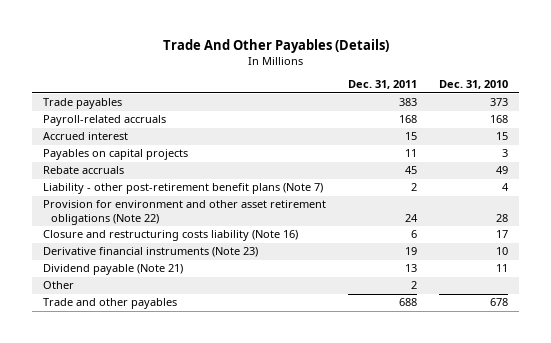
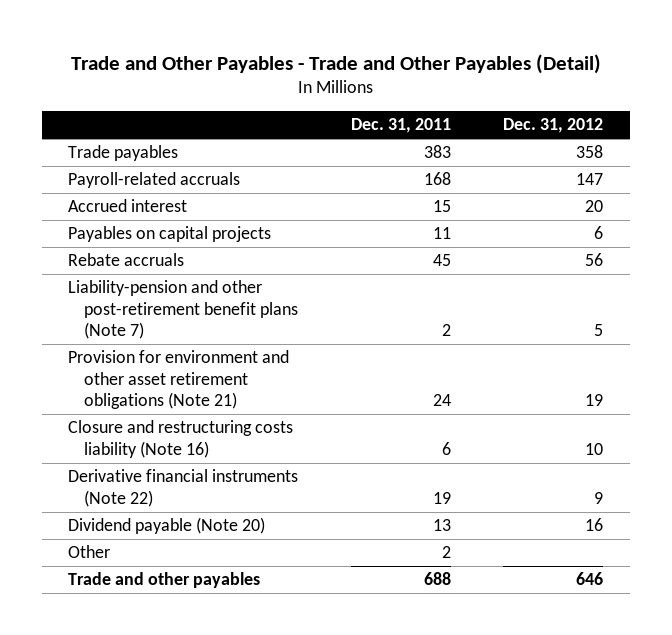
- Trade And Other Payables (Details)
+ Trade and Other Payables - Trade and Other Payables (Detail)
- | Dec. 31, 2011 | Dec. 31, 2010
+ | Dec. 31, 2011 | Dec. 31, 2012
- Liability - other post-retirement benefit plans (Note 7) | 2 | 4
- Provision for environment and other asset retirement obligations (Note 22) | 24 | 28
+ Liability-pension and other post-retirement benefit plans (Note 7) | 2 | 5
+ Provision for environment and other asset retirement obligations (Note 21) | 24 | 19
- Derivative financial instruments (Note 23) | 19 | 10
- Dividend payable (Note 21) | 13 | 11
+ Derivative financial instruments (Note 22) | 19 | 9
+ Dividend payable (Note 20) | 13 | 16

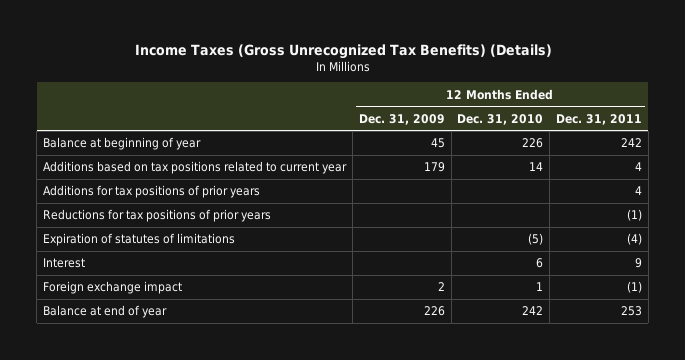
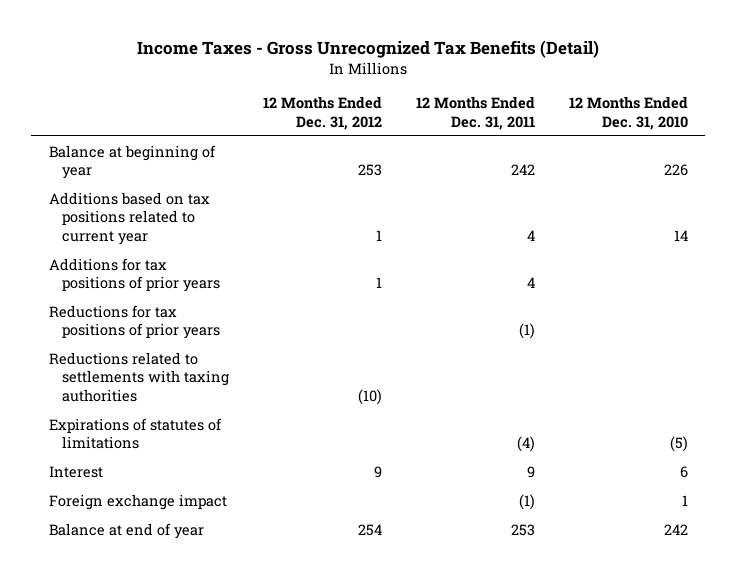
- Income Taxes (Gross Unrecognized Tax Benefits) (Details)
+ Income Taxes - Gross Unrecognized Tax Benefits (Detail)
- | 12 Months Ended Dec. 31, 2009 | 12 Months Ended Dec. 31, 2010 | 12 Months Ended Dec. 31, 2011
+ | 12 Months Ended Dec. 31, 2012 | 12 Months Ended Dec. 31, 2011 | 12 Months Ended Dec. 31, 2010
- Expiration of statutes of limitations | | (5) | (4)
+ Reductions related to settlements with taxing authorities | (10) | |
+ Expirations of statutes of limitations | | (4) | (5)

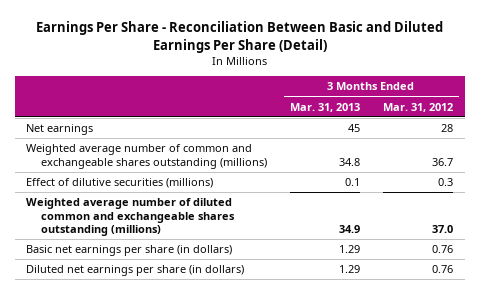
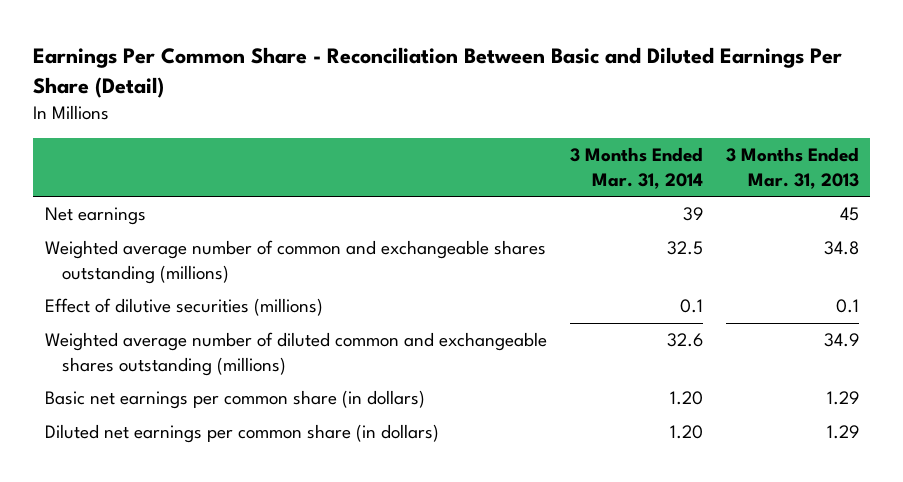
- Earnings Per Share - Reconciliation Between Basic and Diluted Earnings Per Share (Detail)
+ Earnings Per Common Share - Reconciliation Between Basic and Diluted Earnings Per Share (Detail)
- | 3 Months Ended Mar. 31, 2013 | 3 Months Ended Mar. 31, 2012
+ | 3 Months Ended Mar. 31, 2014 | 3 Months Ended Mar. 31, 2013
- Basic net earnings per share (in dollars) | 1.29 | 0.76
- Diluted net earnings per share (in dollars) | 1.29 | 0.76
+ Basic net earnings per common share (in dollars) | 1.20 | 1.29
+ Diluted net earnings per common share (in dollars) | 1.20 | 1.29

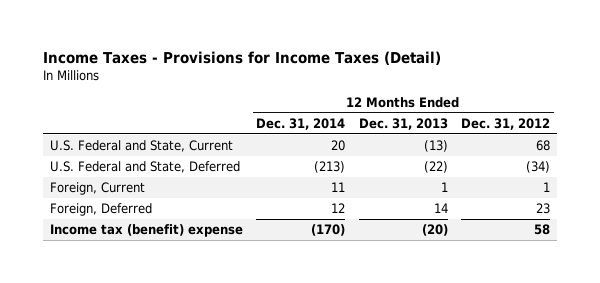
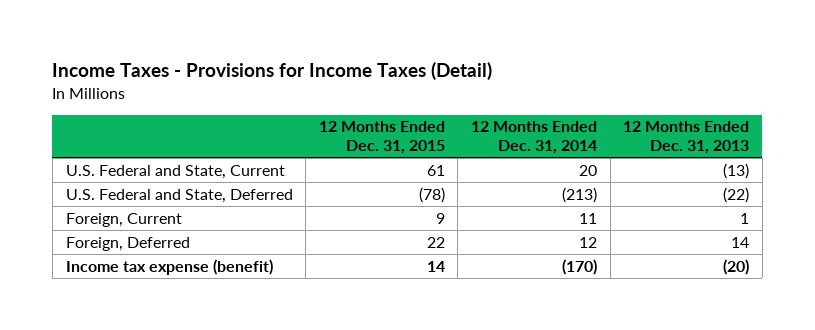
- | 12 Months Ended Dec. 31, 2014 | 12 Months Ended Dec. 31, 2013 | 12 Months Ended Dec. 31, 2012
+ | 12 Months Ended Dec. 31, 2015 | 12 Months Ended Dec. 31, 2014 | 12 Months Ended Dec. 31, 2013
- Income tax (benefit) expense | (170) | (20) | 58
+ Income tax expense (benefit) | 14 | (170) | (20)

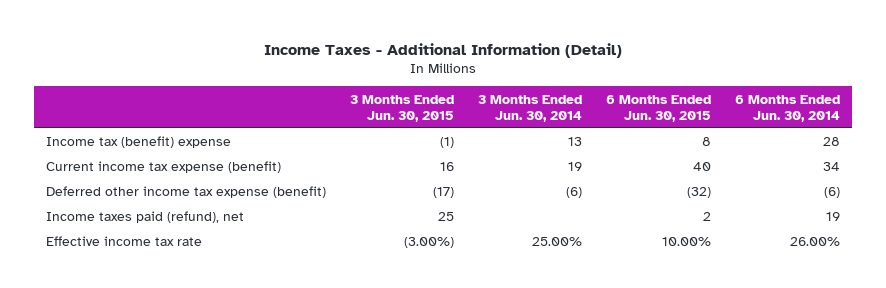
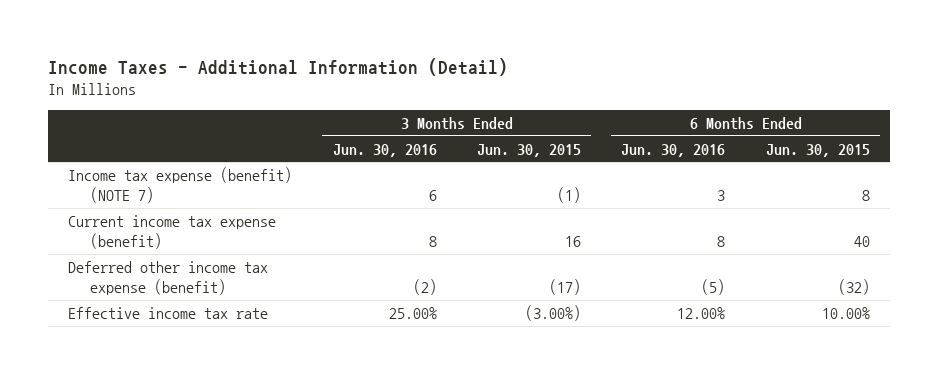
- | 3 Months Ended Jun. 30, 2015 | 3 Months Ended Jun. 30, 2014 | 6 Months Ended Jun. 30, 2015 | 6 Months Ended Jun. 30, 2014
+ | 3 Months Ended Jun. 30, 2016 | 3 Months Ended Jun. 30, 2015 | 6 Months Ended Jun. 30, 2016 | 6 Months Ended Jun. 30, 2015
- Income tax (benefit) expense | (1) | 13 | 8 | 28
+ Income tax expense (benefit) (NOTE 7) | 6 | (1) | 3 | 8
- Income taxes paid (refund), net | 25 | | 2 | 19

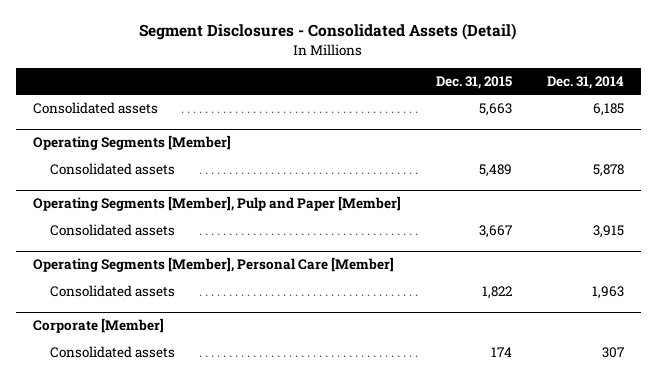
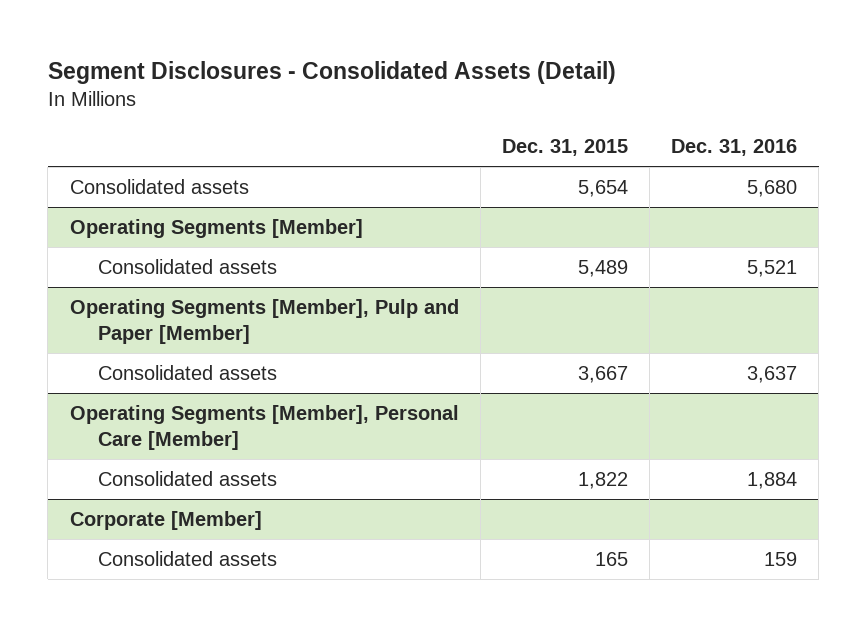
- | Dec. 31, 2015 | Dec. 31, 2014
+ | Dec. 31, 2015 | Dec. 31, 2016
- Consolidated assets | 5,663 | 6,185
+ Consolidated assets | 5,654 | 5,680
@ Corporate [Member]
- Consolidated assets | 174 | 307
+ Consolidated assets | 165 | 159

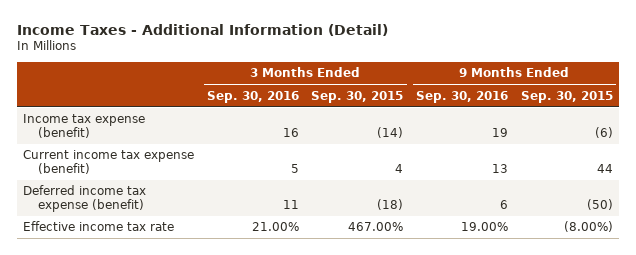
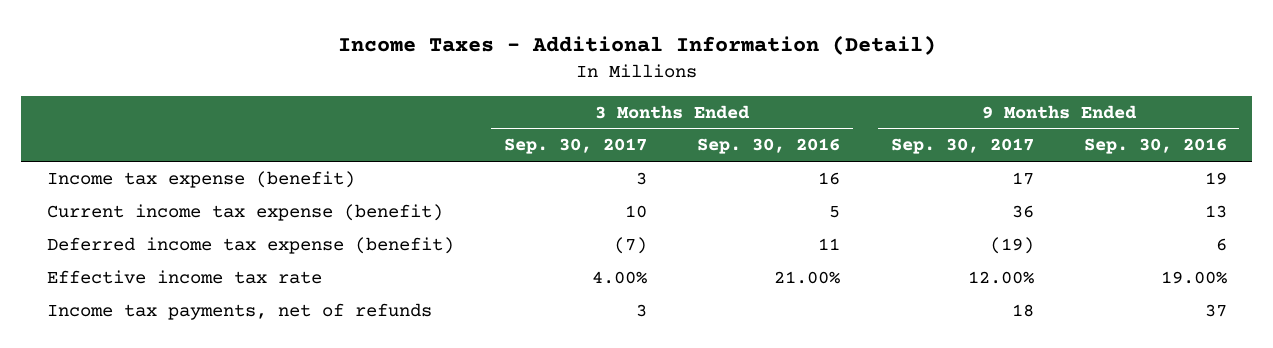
- | 3 Months Ended Sep. 30, 2016 | 3 Months Ended Sep. 30, 2015 | 9 Months Ended Sep. 30, 2016 | 9 Months Ended Sep. 30, 2015
+ | 3 Months Ended Sep. 30, 2017 | 3 Months Ended Sep. 30, 2016 | 9 Months Ended Sep. 30, 2017 | 9 Months Ended Sep. 30, 2016
+ Income tax payments, net of refunds | 3 | | 18 | 37

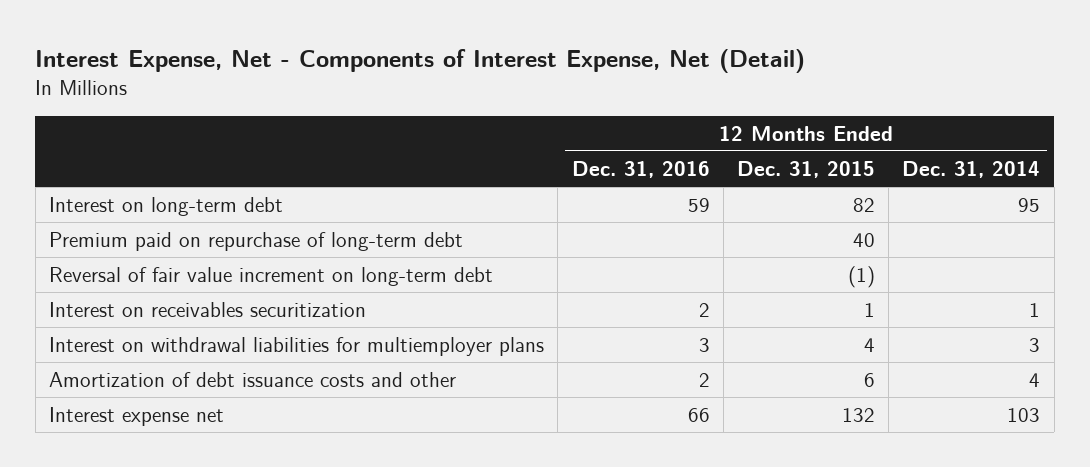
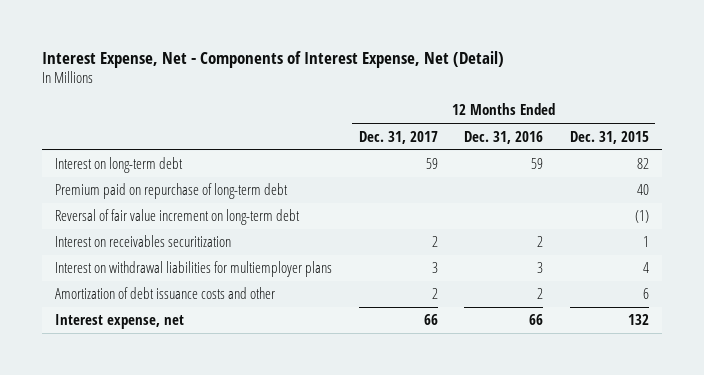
- | 12 Months Ended Dec. 31, 2016 | 12 Months Ended Dec. 31, 2015 | 12 Months Ended Dec. 31, 2014
+ | 12 Months Ended Dec. 31, 2017 | 12 Months Ended Dec. 31, 2016 | 12 Months Ended Dec. 31, 2015
- Interest expense net | 66 | 132 | 103
+ Interest expense, net | 66 | 66 | 132

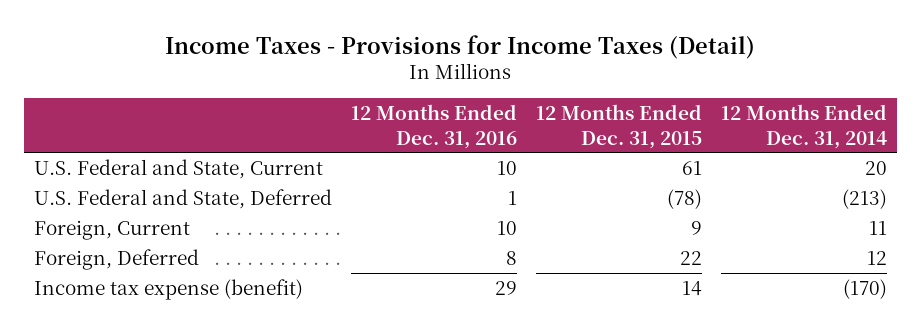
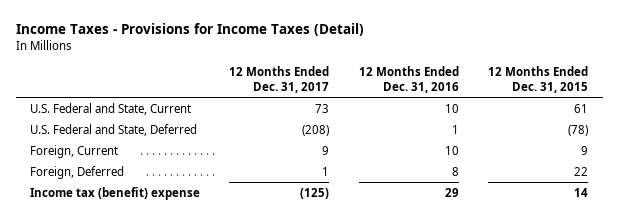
- | 12 Months Ended Dec. 31, 2016 | 12 Months Ended Dec. 31, 2015 | 12 Months Ended Dec. 31, 2014
+ | 12 Months Ended Dec. 31, 2017 | 12 Months Ended Dec. 31, 2016 | 12 Months Ended Dec. 31, 2015
- Income tax expense (benefit) | 29 | 14 | (170)
+ Income tax (benefit) expense | (125) | 29 | 14

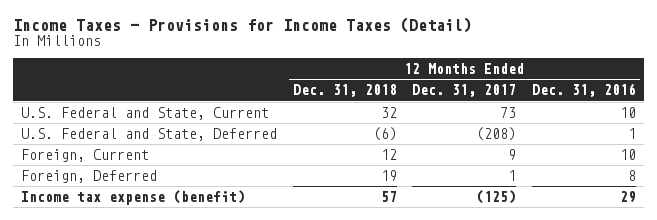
- | 12 Months Ended Dec. 31, 2017 | 12 Months Ended Dec. 31, 2016 | 12 Months Ended Dec. 31, 2015
+ | 12 Months Ended Dec. 31, 2018 | 12 Months Ended Dec. 31, 2017 | 12 Months Ended Dec. 31, 2016
- Income tax (benefit) expense | (125) | 29 | 14
+ Income tax expense (benefit) | 57 | (125) | 29

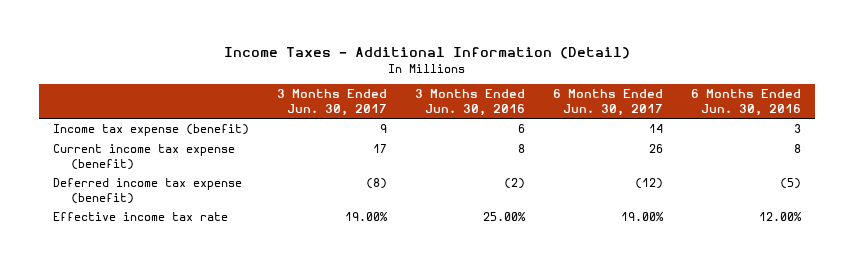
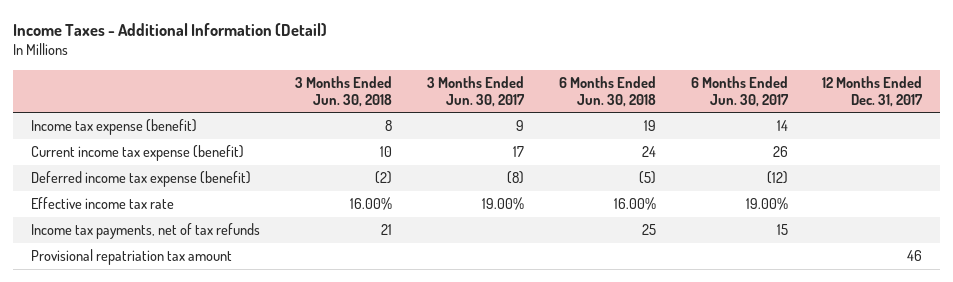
- | 3 Months Ended Jun. 30, 2017 | 3 Months Ended Jun. 30, 2016 | 6 Months Ended Jun. 30, 2017 | 6 Months Ended Jun. 30, 2016
+ | 3 Months Ended Jun. 30, 2018 | 3 Months Ended Jun. 30, 2017 | 6 Months Ended Jun. 30, 2018 | 6 Months Ended Jun. 30, 2017 | 12 Months Ended Dec. 31, 2017
+ Income tax payments, net of tax refunds | 21 | | 25 | 15 |
+ Provisional repatriation tax amount | | | | | 46

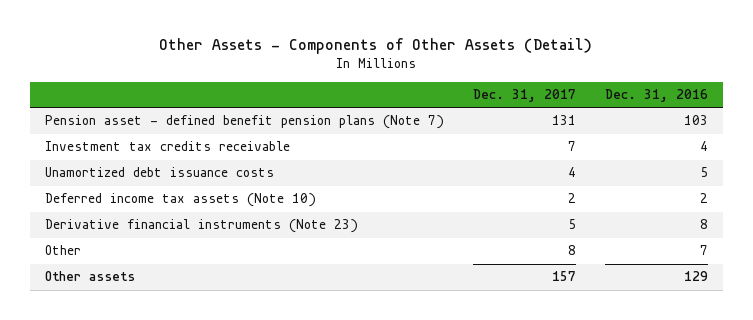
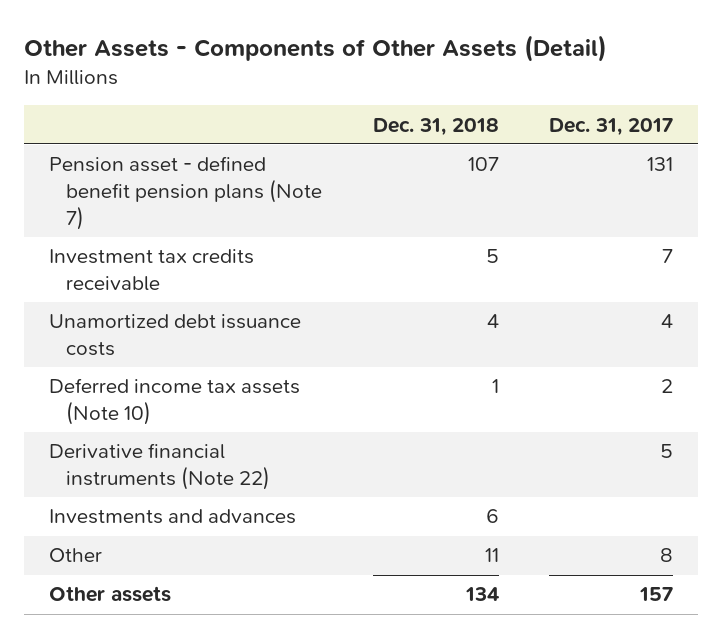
- | Dec. 31, 2017 | Dec. 31, 2016
+ | Dec. 31, 2018 | Dec. 31, 2017
- Derivative financial instruments (Note 23) | 5 | 8
+ Derivative financial instruments (Note 22) | | 5
+ Investments and advances | 6 |

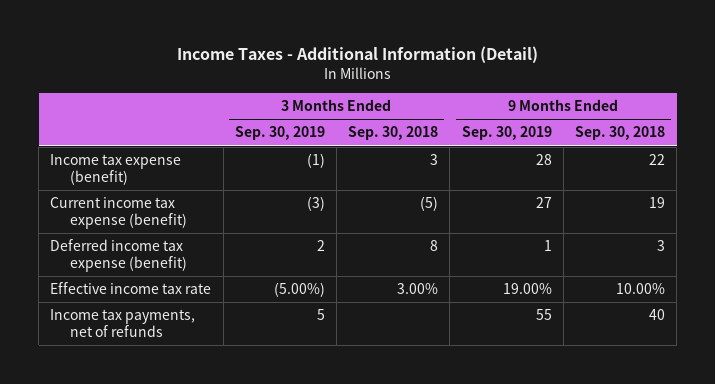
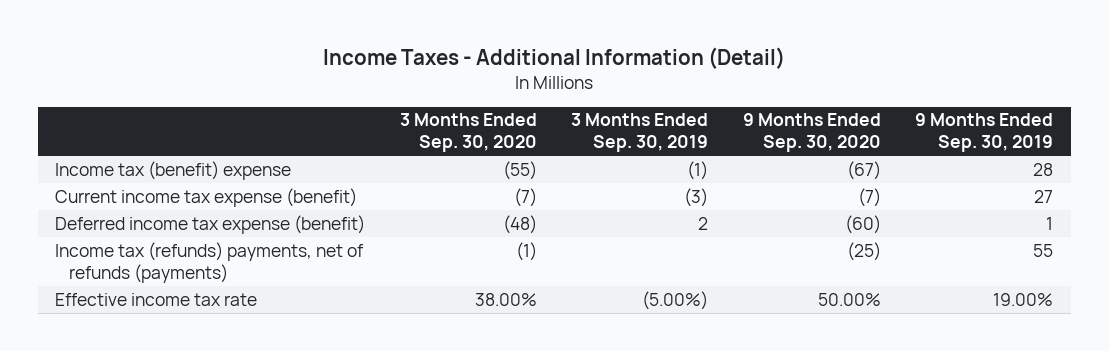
- | 3 Months Ended Sep. 30, 2019 | 3 Months Ended Sep. 30, 2018 | 9 Months Ended Sep. 30, 2019 | 9 Months Ended Sep. 30, 2018
+ | 3 Months Ended Sep. 30, 2020 | 3 Months Ended Sep. 30, 2019 | 9 Months Ended Sep. 30, 2020 | 9 Months Ended Sep. 30, 2019
- Income tax expense (benefit) | (1) | 3 | 28 | 22
+ Income tax (benefit) expense | (55) | (1) | (67) | 28
+ Income tax (refunds) payments, net of refunds (payments) | (1) | | (25) | 55
- Income tax payments, net of refunds | 5 | | 55 | 40

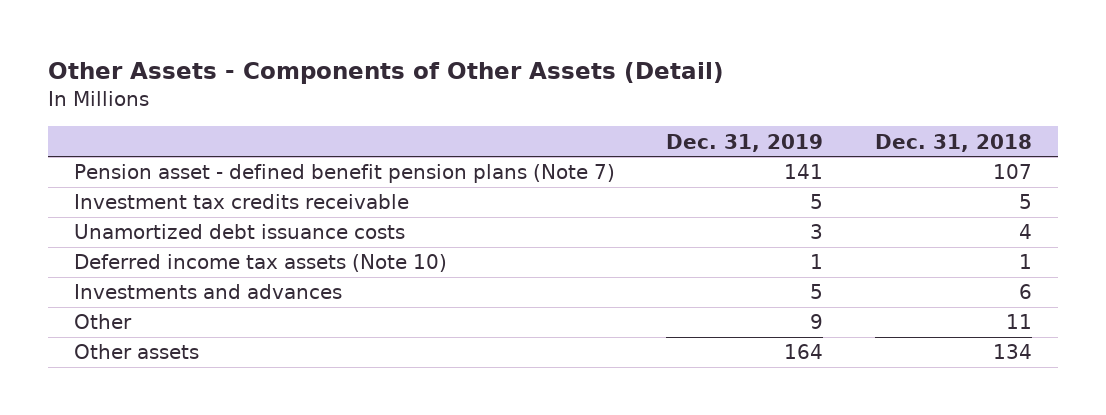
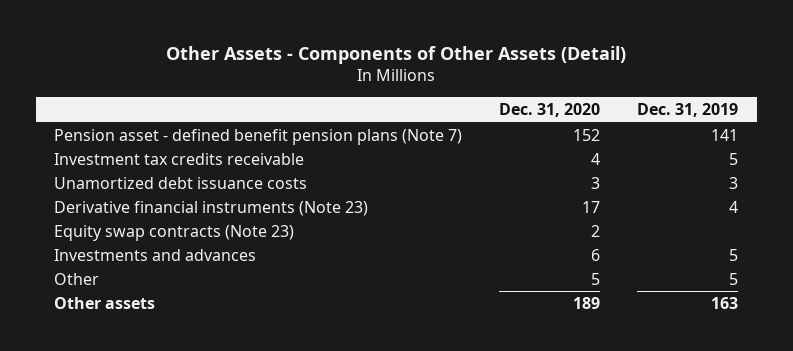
- | Dec. 31, 2019 | Dec. 31, 2018
+ | Dec. 31, 2020 | Dec. 31, 2019
- Deferred income tax assets (Note 10) | 1 | 1
+ Derivative financial instruments (Note 23) | 17 | 4
+ Equity swap contracts (Note 23) | 2 |
- Other | 9 | 11
- Other assets | 164 | 134
+ Other | 5 | 5
+ Other assets | 189 | 163

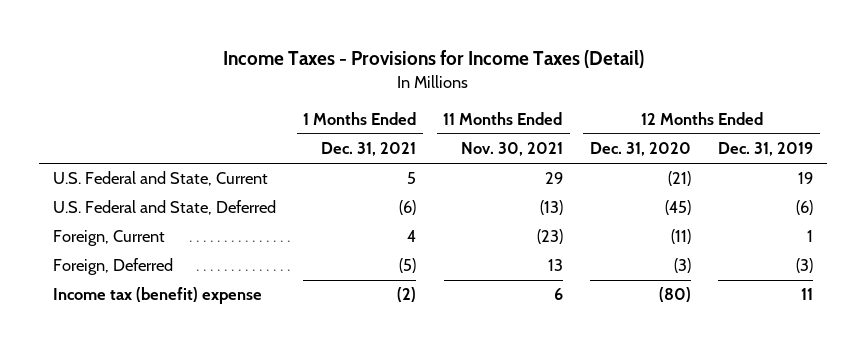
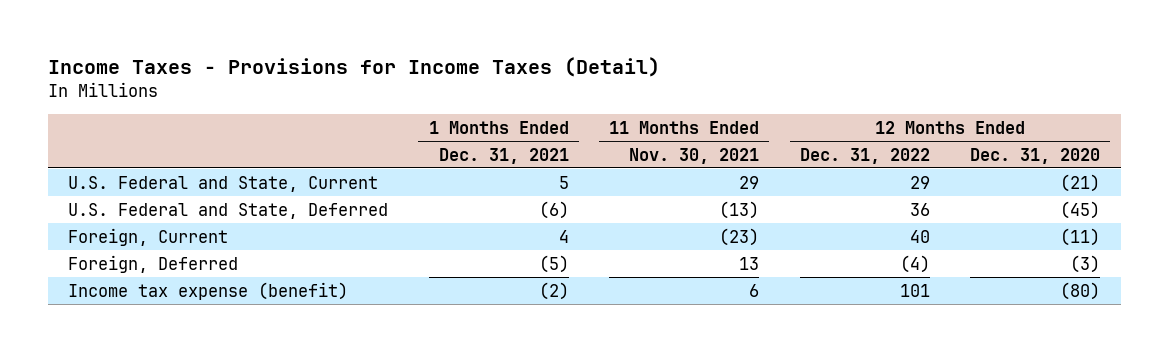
- | 1 Months Ended Dec. 31, 2021 | 11 Months Ended Nov. 30, 2021 | 12 Months Ended Dec. 31, 2020 | 12 Months Ended Dec. 31, 2019
+ | 1 Months Ended Dec. 31, 2021 | 11 Months Ended Nov. 30, 2021 | 12 Months Ended Dec. 31, 2022 | 12 Months Ended Dec. 31, 2020
- Income tax (benefit) expense | (2) | 6 | (80) | 11
+ Income tax expense (benefit) | (2) | 6 | 101 | (80)

